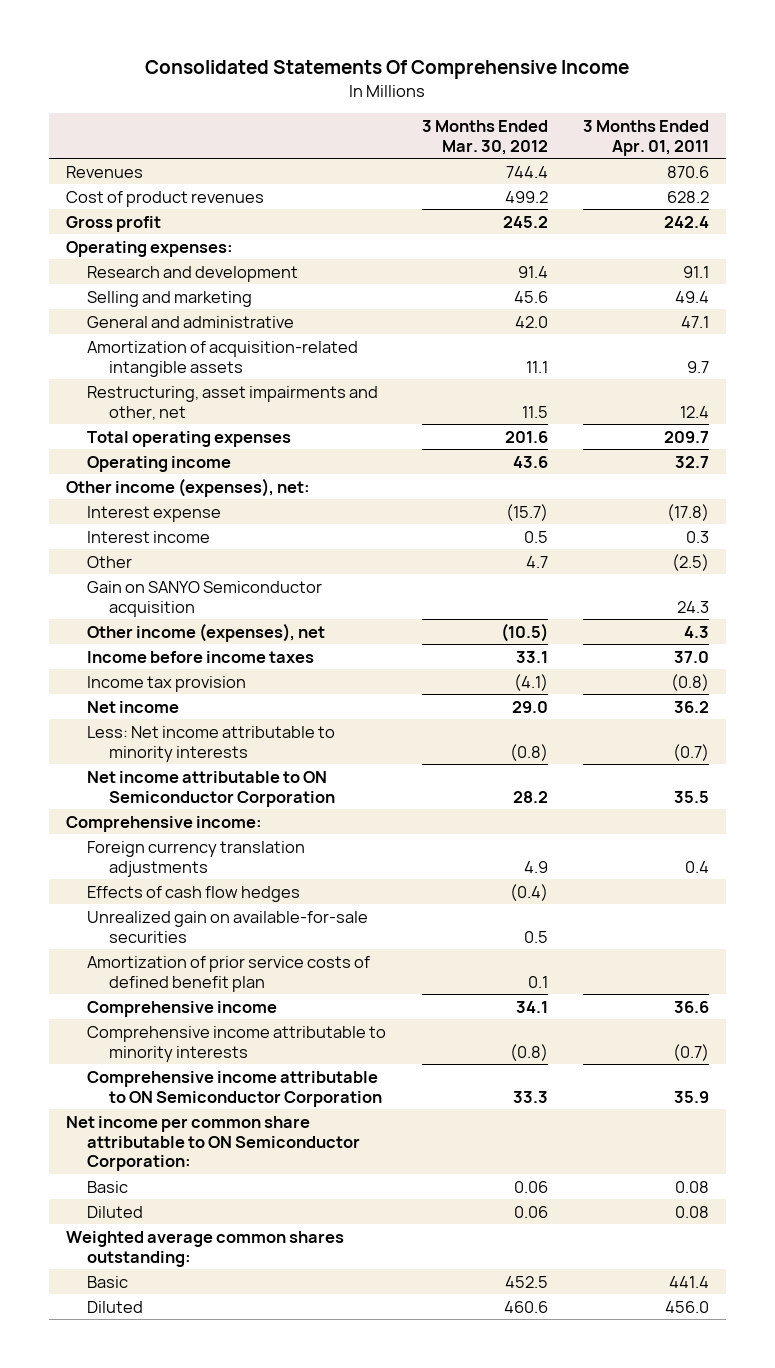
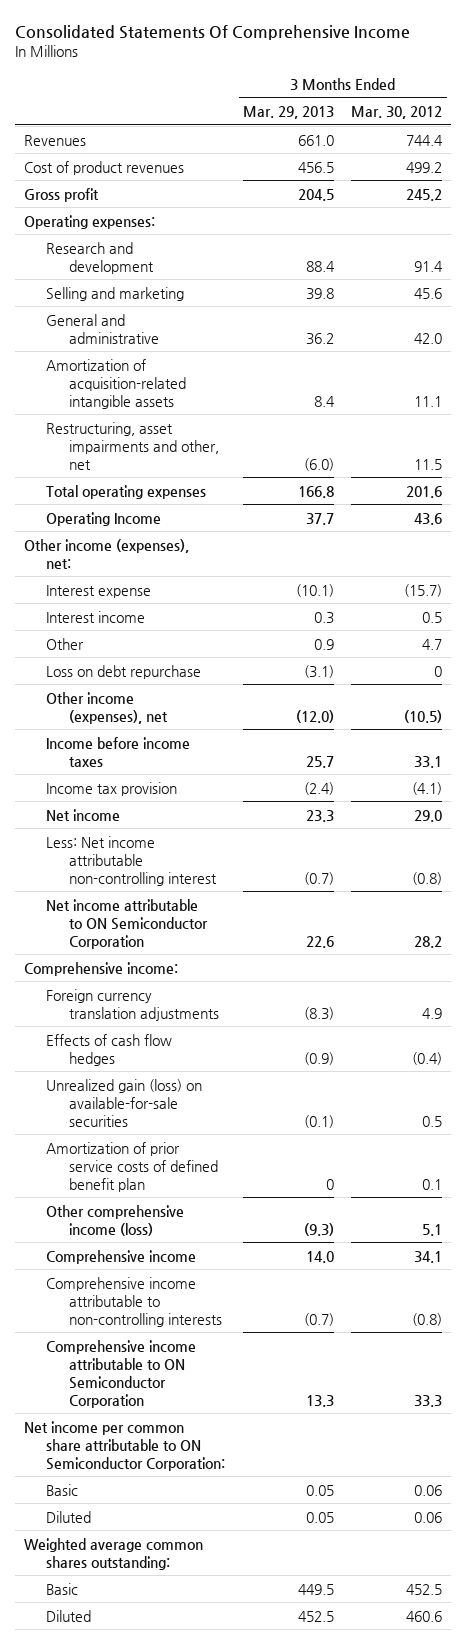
- | 3 Months Ended Mar. 30, 2012 | 3 Months Ended Apr. 01, 2011
+ | 3 Months Ended Mar. 29, 2013 | 3 Months Ended Mar. 30, 2012
- Operating income | 43.6 | 32.7
+ Operating Income | 37.7 | 43.6
- Gain on SANYO Semiconductor acquisition | | 24.3
+ Loss on debt repurchase | (3.1) | 0
- Less: Net income attributable to minority interests | (0.8) | (0.7)
+ Less: Net income attributable non-controlling interest | (0.7) | (0.8)
- Unrealized gain on available-for-sale securities | 0.5 |
+ Unrealized gain (loss) on available-for-sale securities | (0.1) | 0.5
+ Other comprehensive income (loss) | (9.3) | 5.1
- Comprehensive income attributable to minority interests | (0.8) | (0.7)
+ Comprehensive income attributable to non-controlling interests | (0.7) | (0.8)

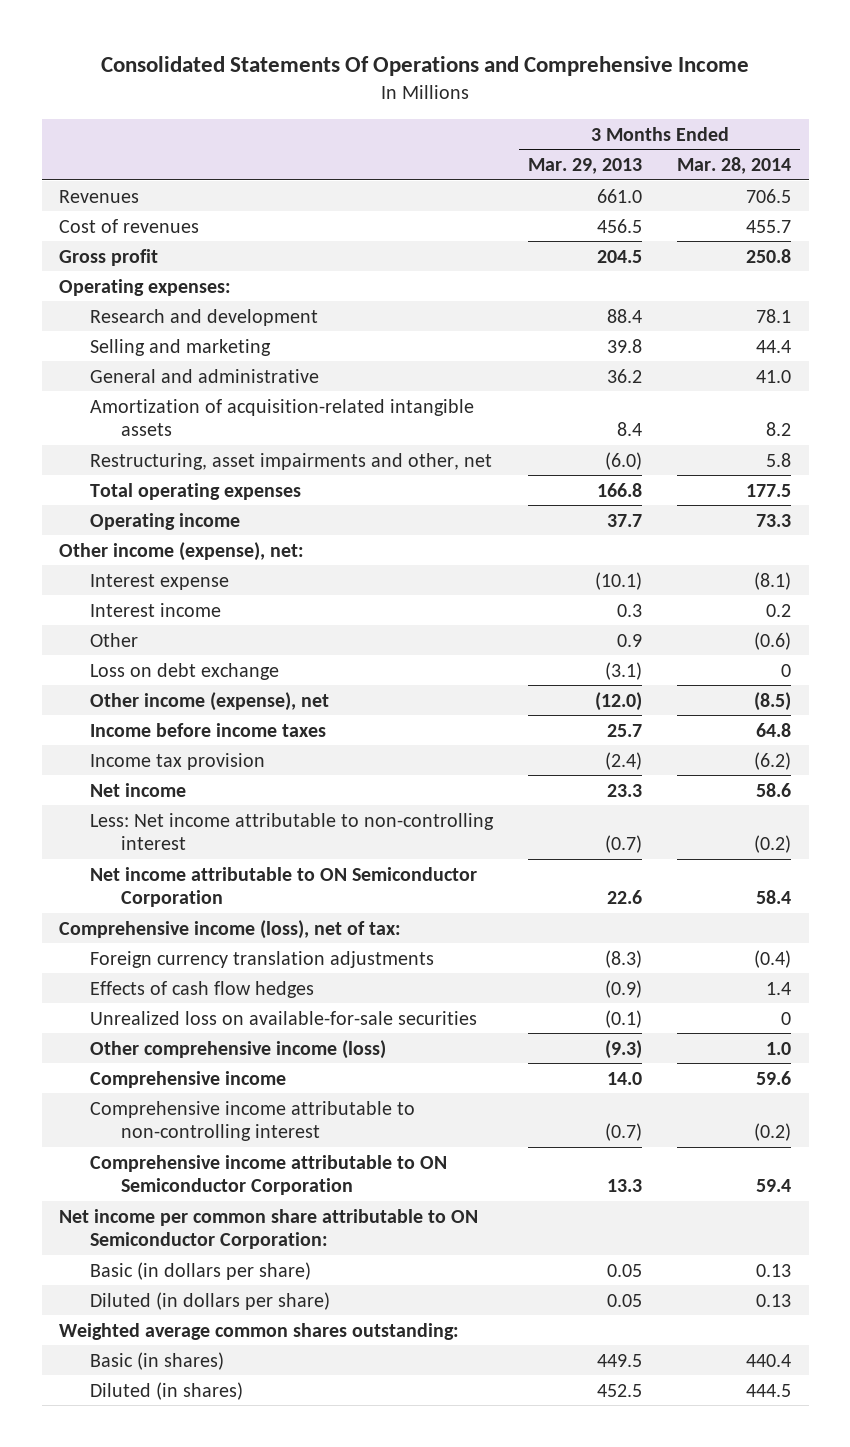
- Consolidated Statements Of Comprehensive Income
+ Consolidated Statements Of Operations and Comprehensive Income
- | 3 Months Ended Mar. 29, 2013 | 3 Months Ended Mar. 30, 2012
+ | 3 Months Ended Mar. 29, 2013 | 3 Months Ended Mar. 28, 2014
- Cost of product revenues | 456.5 | 499.2
+ Cost of revenues | 456.5 | 455.7
- Operating Income | 37.7 | 43.6
- Other income (expenses), net:
+ Operating income | 37.7 | 73.3
+ Other income (expense), net:
- Loss on debt repurchase | (3.1) | 0
- Other income (expenses), net | (12.0) | (10.5)
+ Loss on debt exchange | (3.1) | 0
+ Other income (expense), net | (12.0) | (8.5)
- Less: Net income attributable non-controlling interest | (0.7) | (0.8)
+ Less: Net income attributable to non-controlling interest | (0.7) | (0.2)
- Comprehensive income:
+ Comprehensive income (loss), net of tax:
- Unrealized gain (loss) on available-for-sale securities | (0.1) | 0.5
- Amortization of prior service costs of defined benefit plan | 0 | 0.1
+ Unrealized loss on available-for-sale securities | (0.1) | 0
- Comprehensive income attributable to non-controlling interests | (0.7) | (0.8)
+ Comprehensive income attributable to non-controlling interest | (0.7) | (0.2)
- Basic | 0.05 | 0.06
- Diluted | 0.05 | 0.06
+ Basic (in dollars per share) | 0.05 | 0.13
+ Diluted (in dollars per share) | 0.05 | 0.13
- Basic | 449.5 | 452.5
- Diluted | 452.5 | 460.6
+ Basic (in shares) | 449.5 | 440.4
+ Diluted (in shares) | 452.5 | 444.5

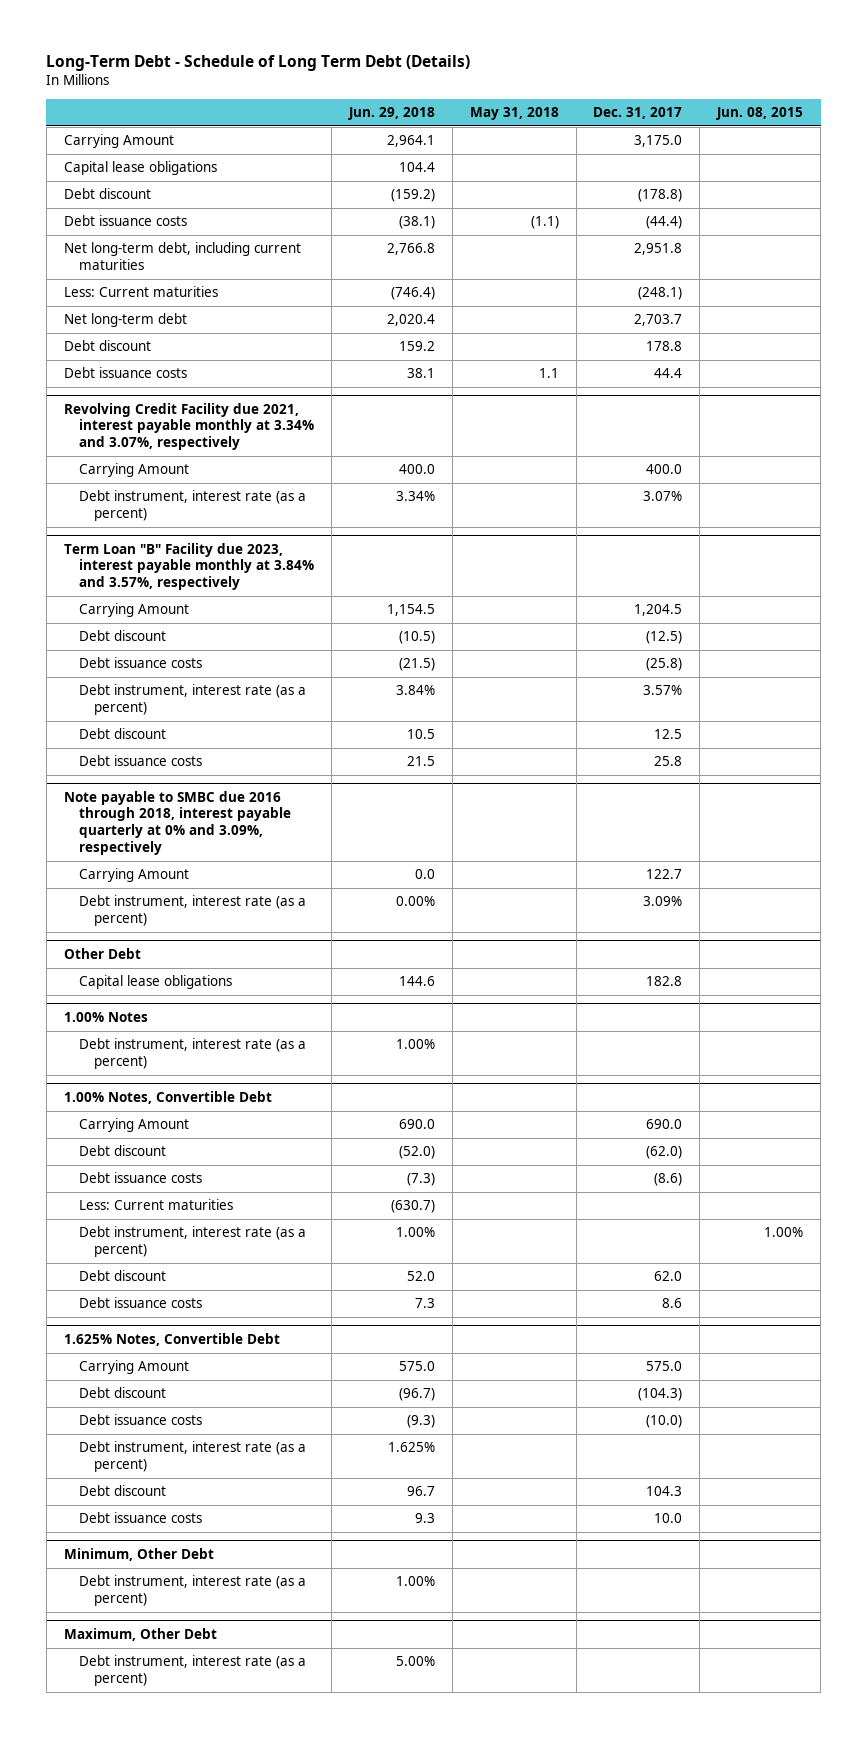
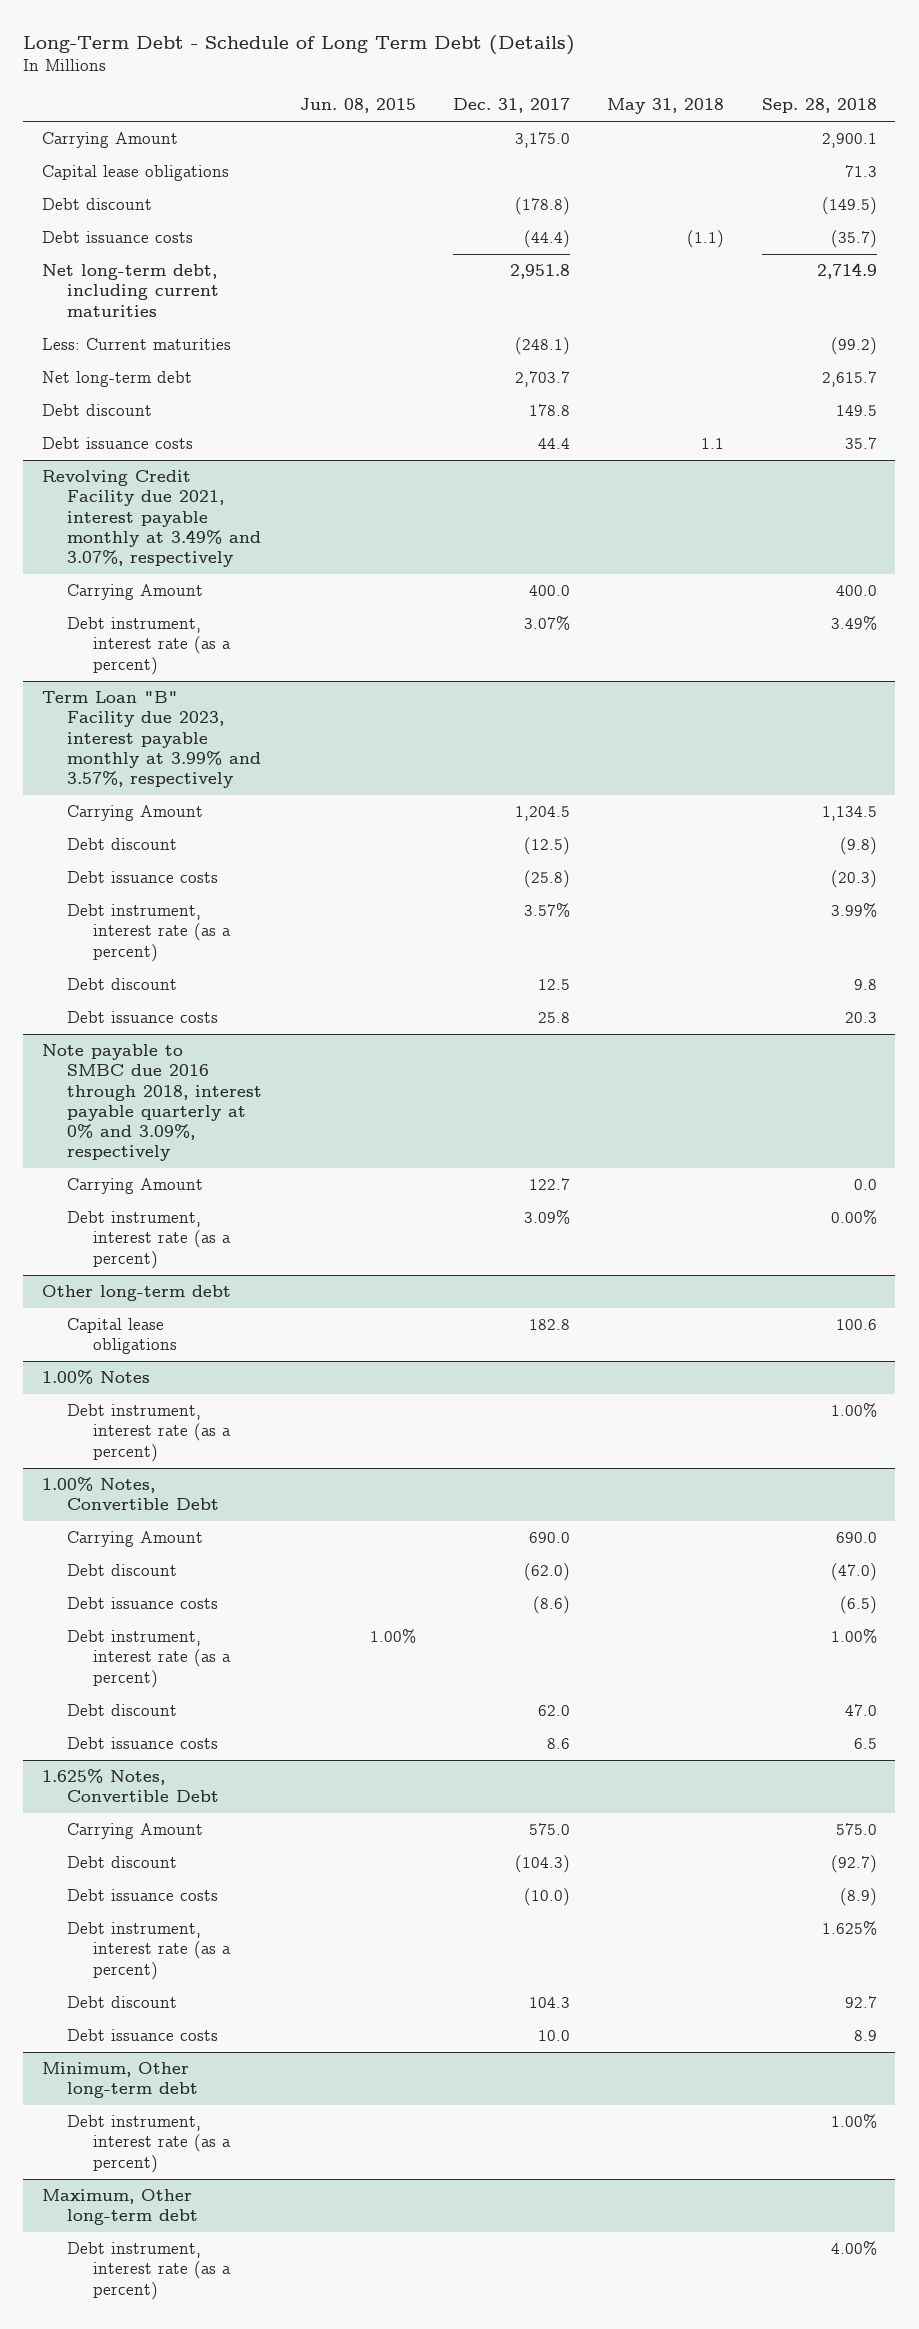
- | Jun. 29, 2018 | May 31, 2018 | Dec. 31, 2017 | Jun. 08, 2015
+ | Jun. 08, 2015 | Dec. 31, 2017 | May 31, 2018 | Sep. 28, 2018
- Revolving Credit Facility due 2021, interest payable monthly at 3.34% and 3.07%, respectively
+ Revolving Credit Facility due 2021, interest payable monthly at 3.49% and 3.07%, respectively
- Term Loan "B" Facility due 2023, interest payable monthly at 3.84% and 3.57%, respectively
+ Term Loan "B" Facility due 2023, interest payable monthly at 3.99% and 3.57%, respectively
- Other Debt
+ Other long-term debt
@ 1.00% Notes, Convertible Debt
- Less: Current maturities | (630.7) | | |
- Minimum, Other Debt
+ Minimum, Other long-term debt
- Maximum, Other Debt
+ Maximum, Other long-term debt

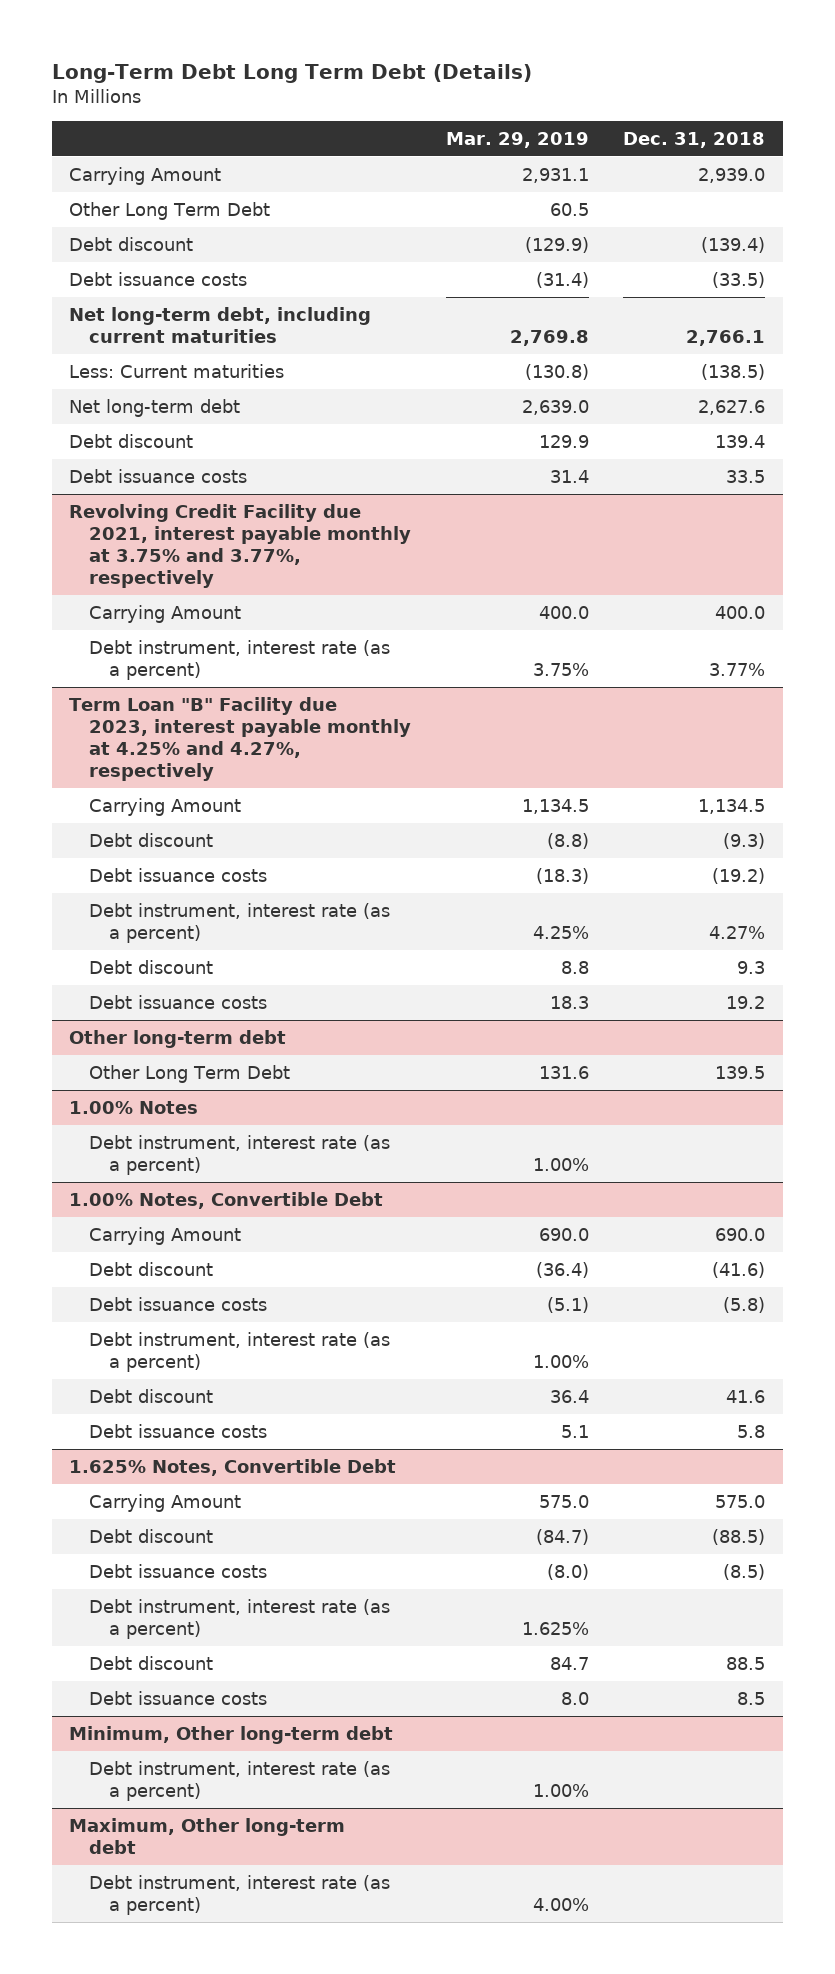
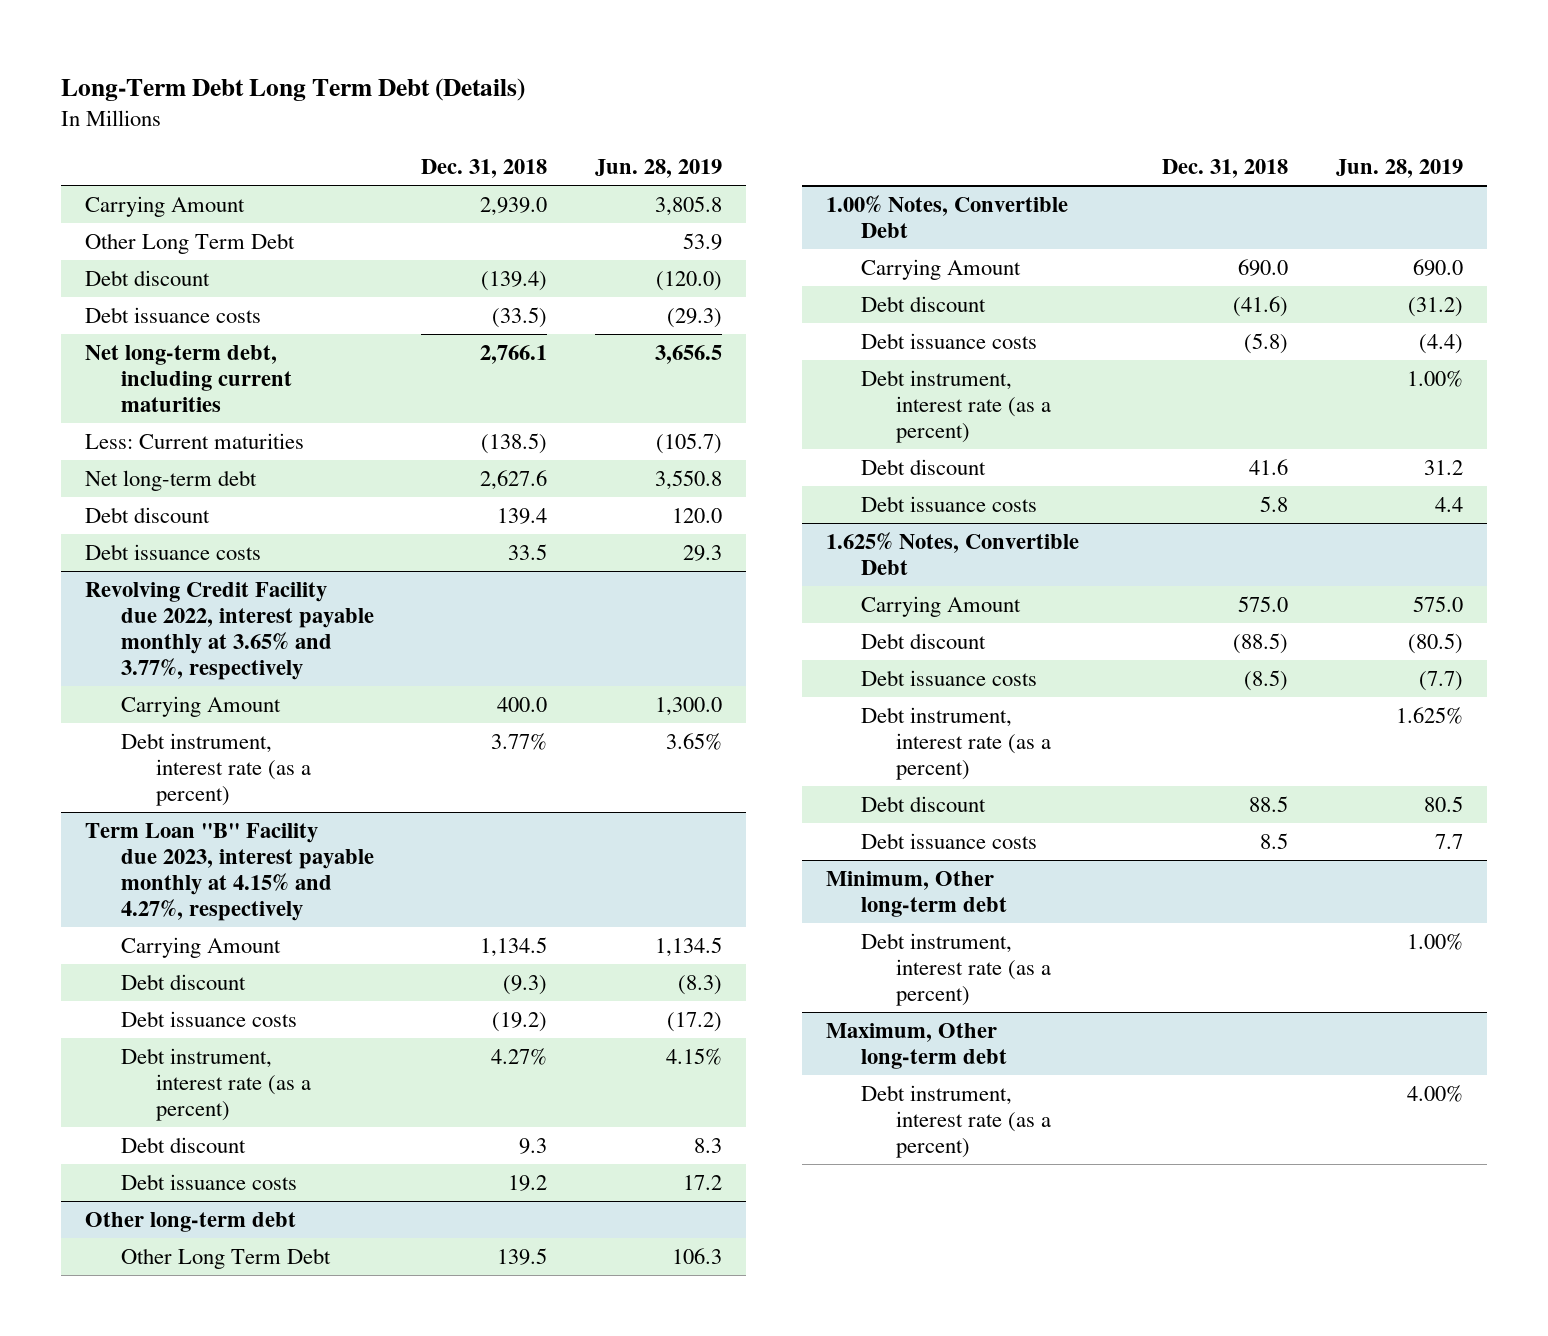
- | Mar. 29, 2019 | Dec. 31, 2018
+ | Dec. 31, 2018 | Jun. 28, 2019
- Revolving Credit Facility due 2021, interest payable monthly at 3.75% and 3.77%, respectively
+ Revolving Credit Facility due 2022, interest payable monthly at 3.65% and 3.77%, respectively
- Term Loan "B" Facility due 2023, interest payable monthly at 4.25% and 4.27%, respectively
+ Term Loan "B" Facility due 2023, interest payable monthly at 4.15% and 4.27%, respectively
- 1.00% Notes
- Debt instrument, interest rate (as a percent) | 1.00% |

